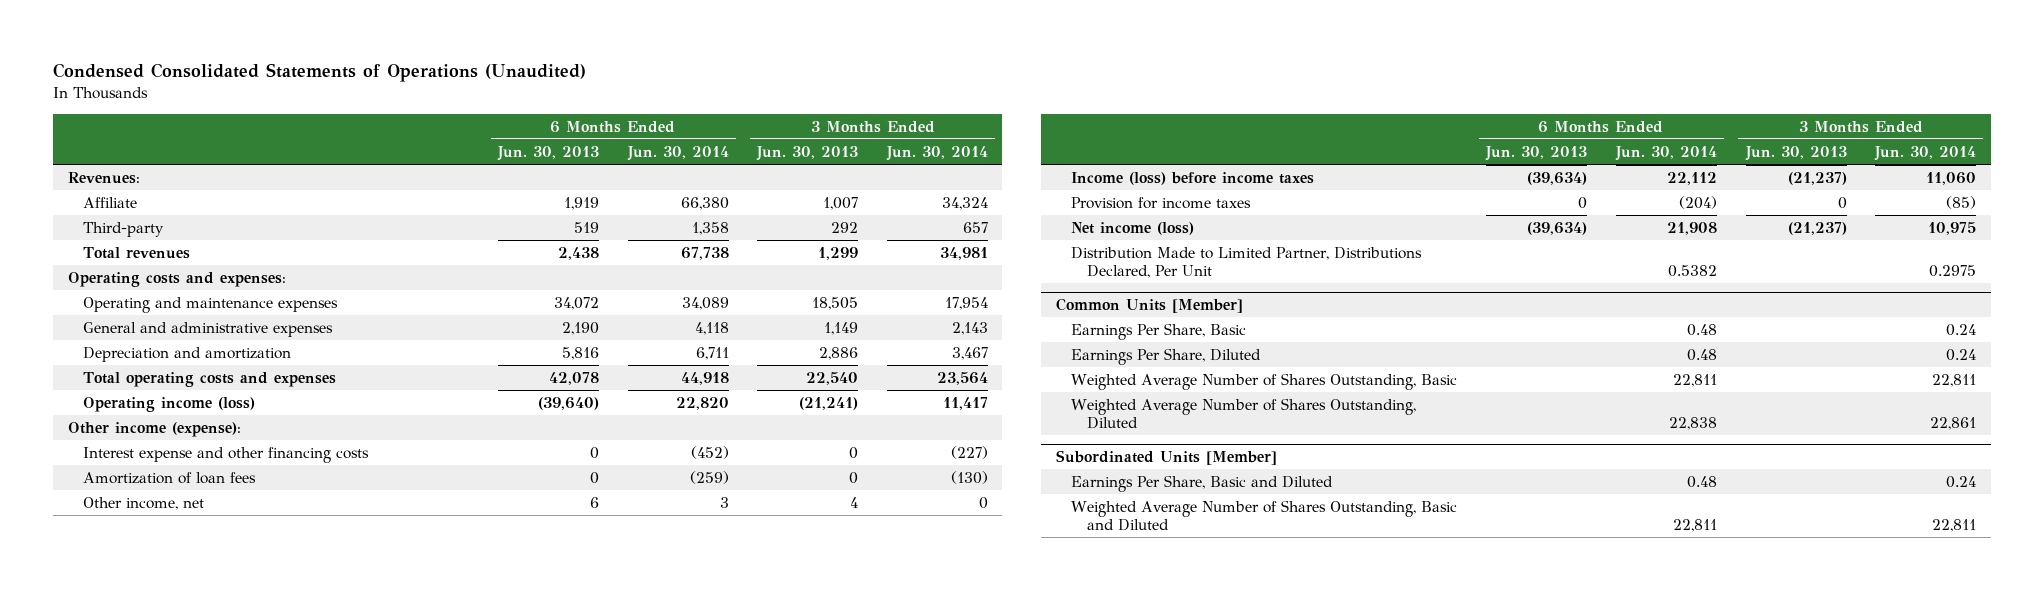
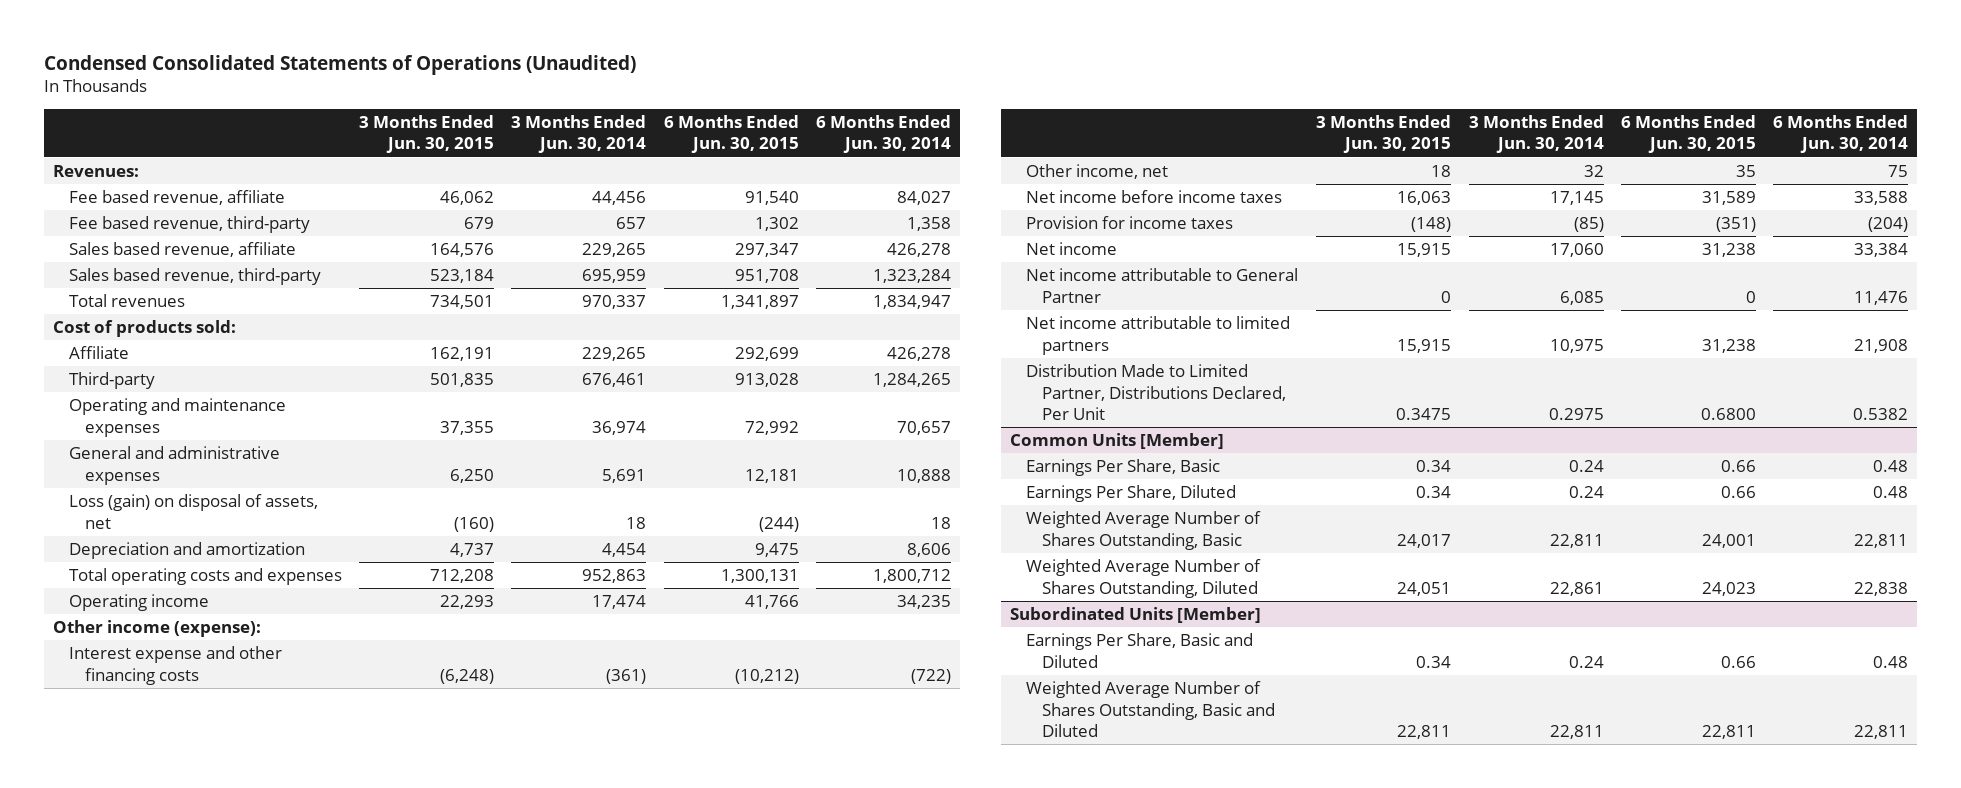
- | 6 Months Ended Jun. 30, 2013 | 6 Months Ended Jun. 30, 2014 | 3 Months Ended Jun. 30, 2013 | 3 Months Ended Jun. 30, 2014
+ | 3 Months Ended Jun. 30, 2015 | 3 Months Ended Jun. 30, 2014 | 6 Months Ended Jun. 30, 2015 | 6 Months Ended Jun. 30, 2014
- Affiliate | 1,919 | 66,380 | 1,007 | 34,324
- Third-party | 519 | 1,358 | 292 | 657
- Total revenues | 2,438 | 67,738 | 1,299 | 34,981
- Operating costs and expenses:
- Operating and maintenance expenses | 34,072 | 34,089 | 18,505 | 17,954
- General and administrative expenses | 2,190 | 4,118 | 1,149 | 2,143
- Depreciation and amortization | 5,816 | 6,711 | 2,886 | 3,467
- Total operating costs and expenses | 42,078 | 44,918 | 22,540 | 23,564
- Operating income (loss) | (39,640) | 22,820 | (21,241) | 11,417
+ Fee based revenue, affiliate | 46,062 | 44,456 | 91,540 | 84,027
+ Fee based revenue, third-party | 679 | 657 | 1,302 | 1,358
+ Sales based revenue, affiliate | 164,576 | 229,265 | 297,347 | 426,278
+ Sales based revenue, third-party | 523,184 | 695,959 | 951,708 | 1,323,284
+ Total revenues | 734,501 | 970,337 | 1,341,897 | 1,834,947
+ Cost of products sold:
+ Affiliate | 162,191 | 229,265 | 292,699 | 426,278
+ Third-party | 501,835 | 676,461 | 913,028 | 1,284,265
+ Operating and maintenance expenses | 37,355 | 36,974 | 72,992 | 70,657
+ General and administrative expenses | 6,250 | 5,691 | 12,181 | 10,888
+ Loss (gain) on disposal of assets, net | (160) | 18 | (244) | 18
+ Depreciation and amortization | 4,737 | 4,454 | 9,475 | 8,606
+ Total operating costs and expenses | 712,208 | 952,863 | 1,300,131 | 1,800,712
+ Operating income | 22,293 | 17,474 | 41,766 | 34,235
- Interest expense and other financing costs | 0 | (452) | 0 | (227)
- Amortization of loan fees | 0 | (259) | 0 | (130)
- Other income, net | 6 | 3 | 4 | 0
- Income (loss) before income taxes | (39,634) | 22,112 | (21,237) | 11,060
+ Interest expense and other financing costs | (6,248) | (361) | (10,212) | (722)
+ Other income, net | 18 | 32 | 35 | 75
+ Net income before income taxes | 16,063 | 17,145 | 31,589 | 33,588
- Net income (loss) | (39,634) | 21,908 | (21,237) | 10,975
+ Net income | 15,915 | 17,060 | 31,238 | 33,384
+ Net income attributable to General Partner | 0 | 6,085 | 0 | 11,476
+ Net income attributable to limited partners | 15,915 | 10,975 | 31,238 | 21,908

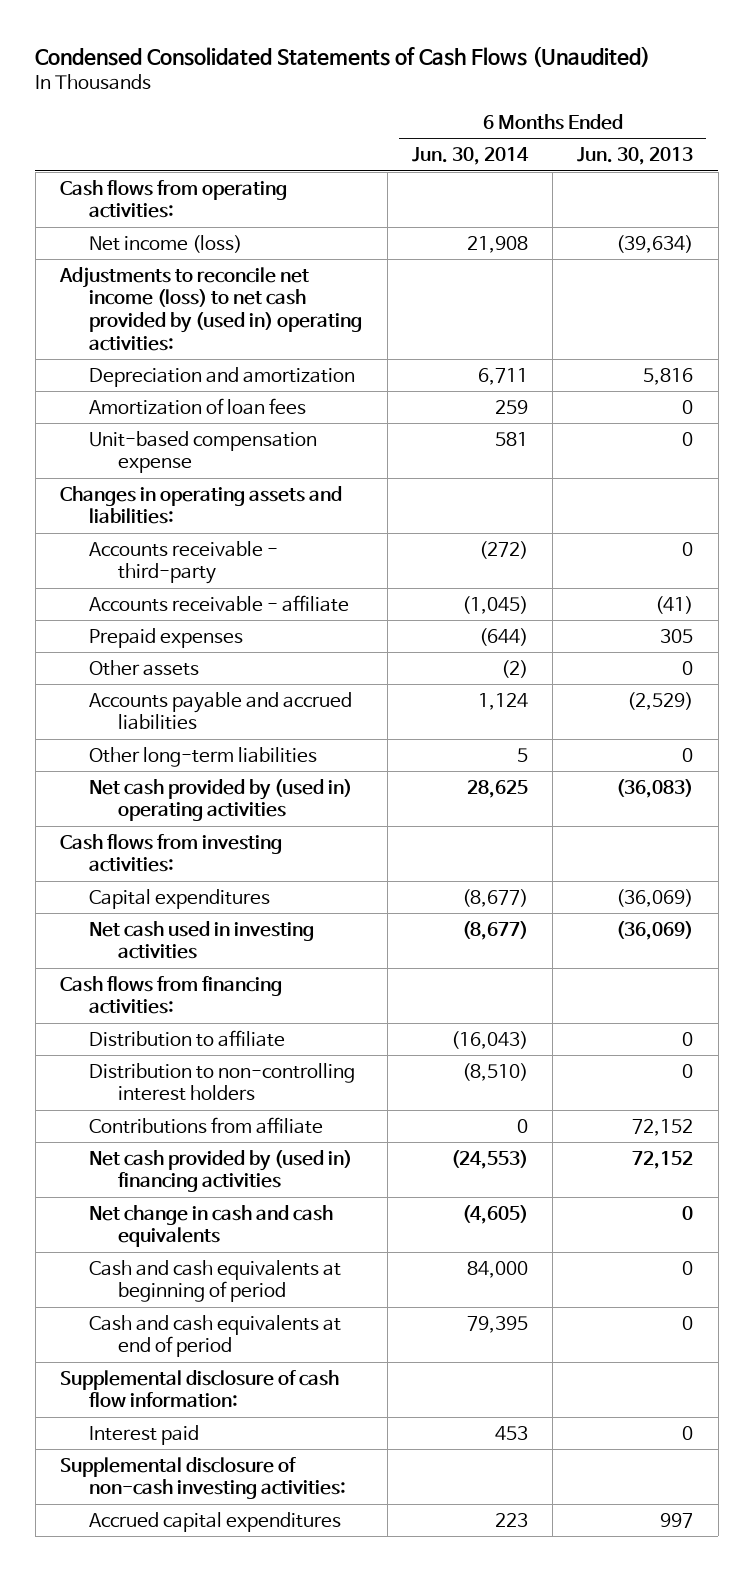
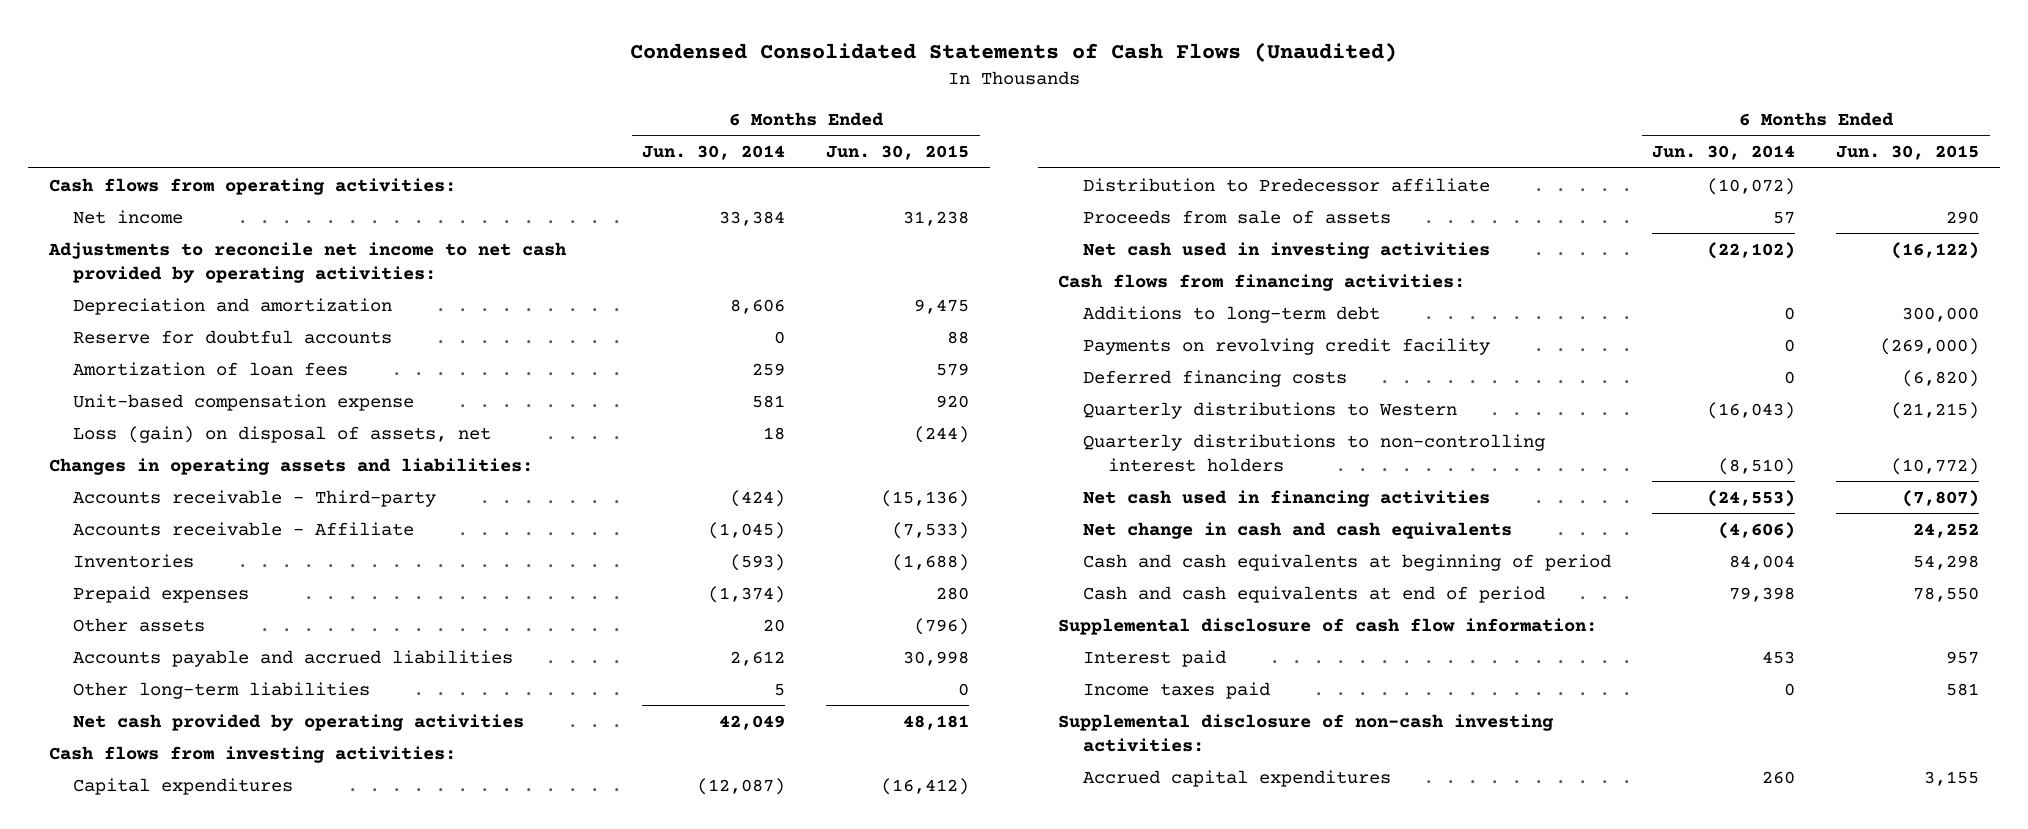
- | 6 Months Ended Jun. 30, 2014 | 6 Months Ended Jun. 30, 2013
+ | 6 Months Ended Jun. 30, 2014 | 6 Months Ended Jun. 30, 2015
- Net income (loss) | 21,908 | (39,634)
- Adjustments to reconcile net income (loss) to net cash provided by (used in) operating activities:
- Depreciation and amortization | 6,711 | 5,816
+ Net income | 33,384 | 31,238
+ Adjustments to reconcile net income to net cash provided by operating activities:
+ Depreciation and amortization | 8,606 | 9,475
+ Reserve for doubtful accounts | 0 | 88
+ Loss (gain) on disposal of assets, net | 18 | (244)
- Accounts receivable - third-party | (272) | 0
- Accounts receivable - affiliate | (1,045) | (41)
- Prepaid expenses | (644) | 305
- Other assets | (2) | 0
- Accounts payable and accrued liabilities | 1,124 | (2,529)
+ Accounts receivable - Third-party | (424) | (15,136)
+ Accounts receivable - Affiliate | (1,045) | (7,533)
+ Inventories | (593) | (1,688)
+ Prepaid expenses | (1,374) | 280
+ Other assets | 20 | (796)
+ Accounts payable and accrued liabilities | 2,612 | 30,998
- Net cash provided by (used in) operating activities | 28,625 | (36,083)
+ Net cash provided by operating activities | 42,049 | 48,181
- Capital expenditures | (8,677) | (36,069)
- Net cash used in investing activities | (8,677) | (36,069)
+ Capital expenditures | (12,087) | (16,412)
+ Distribution to Predecessor affiliate | (10,072) |
+ Proceeds from sale of assets | 57 | 290
+ Net cash used in investing activities | (22,102) | (16,122)
- Distribution to affiliate | (16,043) | 0
- Distribution to non-controlling interest holders | (8,510) | 0
- Contributions from affiliate | 0 | 72,152
- Net cash provided by (used in) financing activities | (24,553) | 72,152
- Net change in cash and cash equivalents | (4,605) | 0
- Cash and cash equivalents at beginning of period | 84,000 | 0
- Cash and cash equivalents at end of period | 79,395 | 0
+ Additions to long-term debt | 0 | 300,000
+ Payments on revolving credit facility | 0 | (269,000)
+ Deferred financing costs | 0 | (6,820)
+ Quarterly distributions to Western | (16,043) | (21,215)
+ Quarterly distributions to non-controlling interest holders | (8,510) | (10,772)
+ Net cash used in financing activities | (24,553) | (7,807)
+ Net change in cash and cash equivalents | (4,606) | 24,252
+ Cash and cash equivalents at beginning of period | 84,004 | 54,298
+ Cash and cash equivalents at end of period | 79,398 | 78,550
+ Income taxes paid | 0 | 581
- Accrued capital expenditures | 223 | 997
+ Accrued capital expenditures | 260 | 3,155

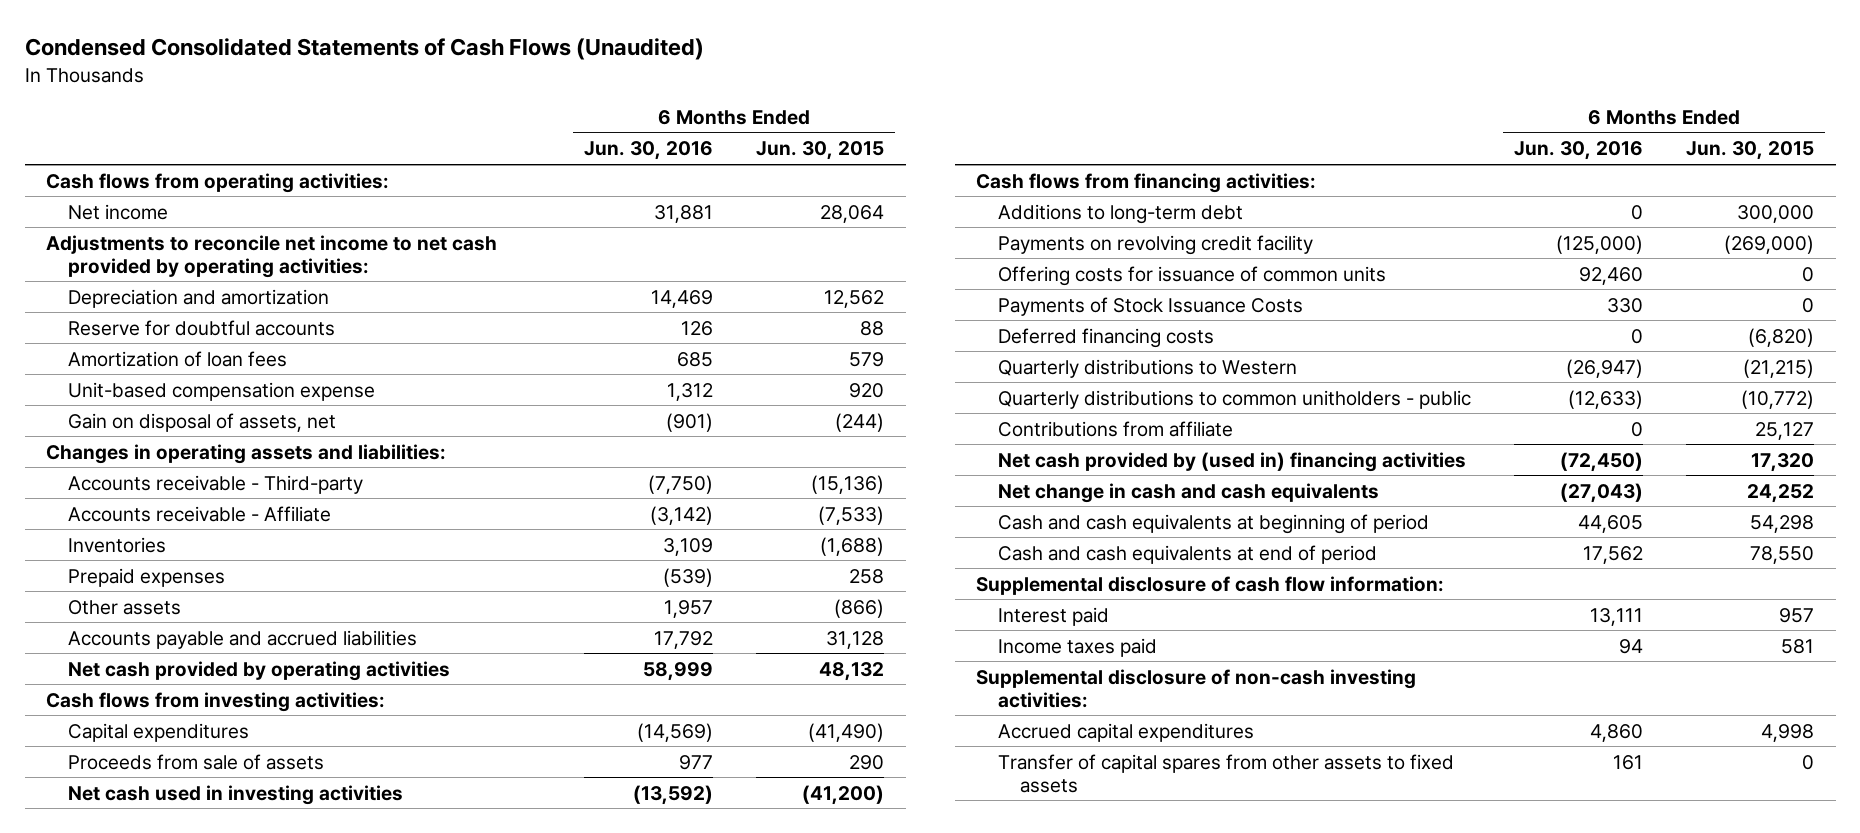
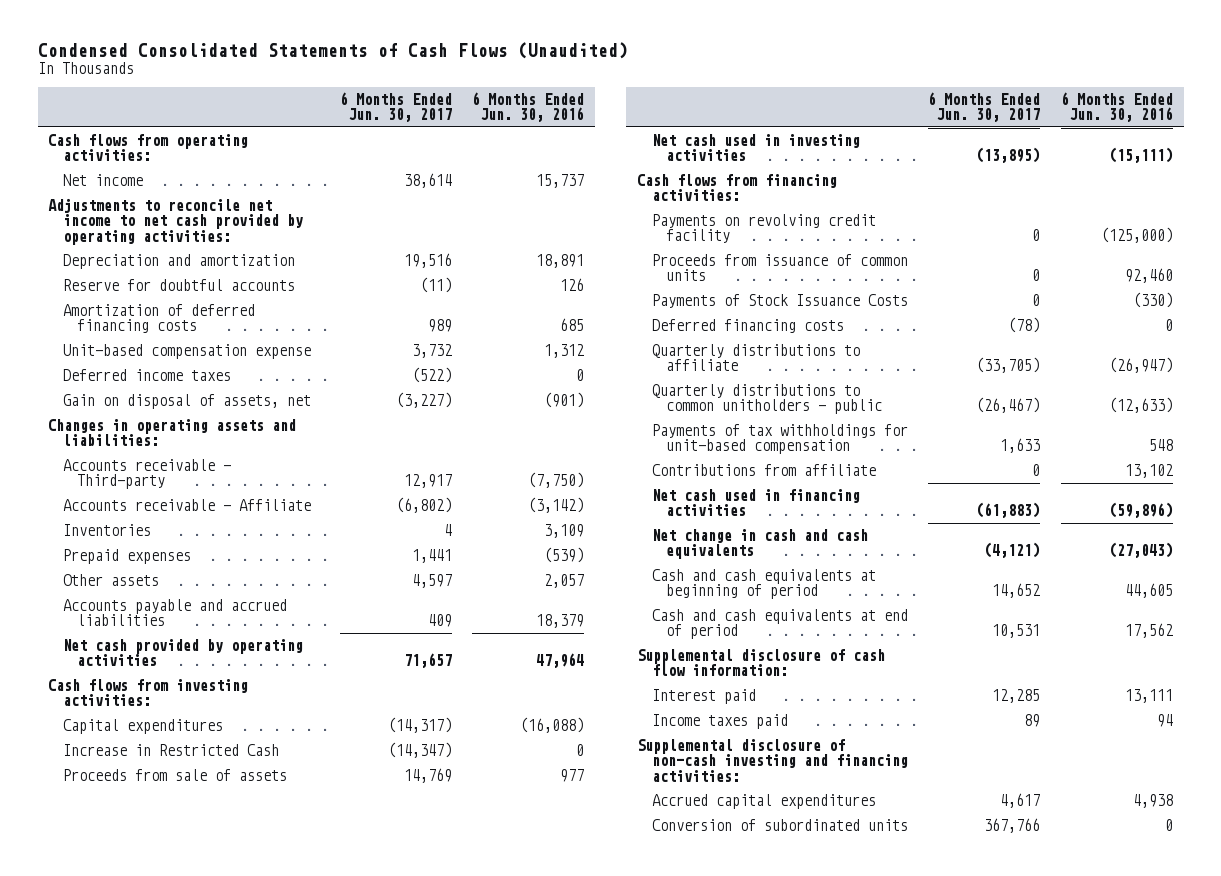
- | 6 Months Ended Jun. 30, 2016 | 6 Months Ended Jun. 30, 2015
+ | 6 Months Ended Jun. 30, 2017 | 6 Months Ended Jun. 30, 2016
- Net income | 31,881 | 28,064
+ Net income | 38,614 | 15,737
- Depreciation and amortization | 14,469 | 12,562
+ Depreciation and amortization | 19,516 | 18,891
- Amortization of loan fees | 685 | 579
+ Amortization of deferred financing costs | 989 | 685
+ Deferred income taxes | (522) | 0
- Other assets | 1,957 | (866)
- Accounts payable and accrued liabilities | 17,792 | 31,128
- Net cash provided by operating activities | 58,999 | 48,132
+ Other assets | 4,597 | 2,057
+ Accounts payable and accrued liabilities | 409 | 18,379
+ Net cash provided by operating activities | 71,657 | 47,964
- Capital expenditures | (14,569) | (41,490)
+ Capital expenditures | (14,317) | (16,088)
+ Increase in Restricted Cash | (14,347) | 0
- Net cash used in investing activities | (13,592) | (41,200)
+ Net cash used in investing activities | (13,895) | (15,111)
- Additions to long-term debt | 0 | 300,000
- Offering costs for issuance of common units | 92,460 | 0
- Payments of Stock Issuance Costs | 330 | 0
+ Proceeds from issuance of common units | 0 | 92,460
+ Payments of Stock Issuance Costs | 0 | (330)
- Quarterly distributions to Western | (26,947) | (21,215)
+ Quarterly distributions to affiliate | (33,705) | (26,947)
- Contributions from affiliate | 0 | 25,127
- Net cash provided by (used in) financing activities | (72,450) | 17,320
+ Payments of tax withholdings for unit-based compensation | 1,633 | 548
+ Contributions from affiliate | 0 | 13,102
+ Net cash used in financing activities | (61,883) | (59,896)
- Supplemental disclosure of non-cash investing activities:
- Accrued capital expenditures | 4,860 | 4,998
- Transfer of capital spares from other assets to fixed assets | 161 | 0
+ Supplemental disclosure of non-cash investing and financing activities:
+ Accrued capital expenditures | 4,617 | 4,938
+ Conversion of subordinated units | 367,766 | 0

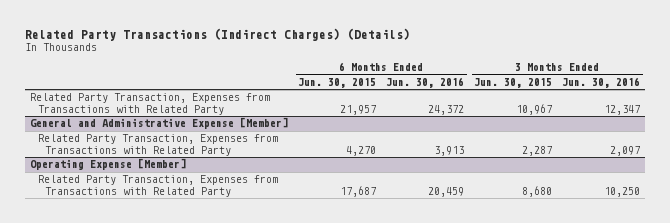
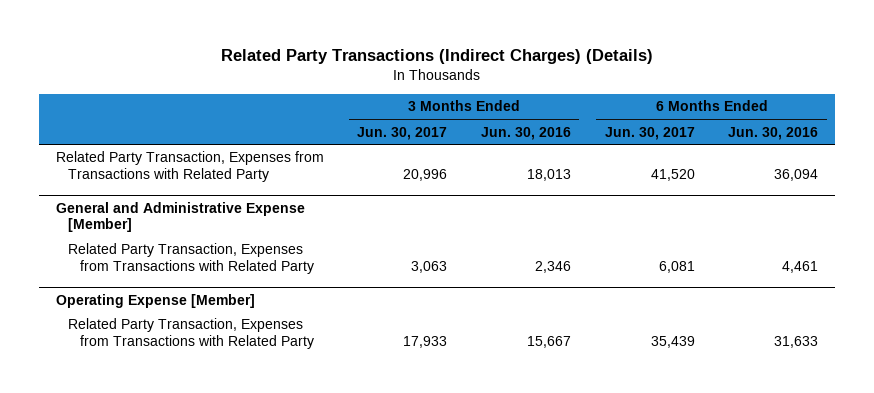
- | 6 Months Ended Jun. 30, 2015 | 6 Months Ended Jun. 30, 2016 | 3 Months Ended Jun. 30, 2015 | 3 Months Ended Jun. 30, 2016
+ | 3 Months Ended Jun. 30, 2017 | 3 Months Ended Jun. 30, 2016 | 6 Months Ended Jun. 30, 2017 | 6 Months Ended Jun. 30, 2016
- Related Party Transaction, Expenses from Transactions with Related Party | 21,957 | 24,372 | 10,967 | 12,347
+ Related Party Transaction, Expenses from Transactions with Related Party | 20,996 | 18,013 | 41,520 | 36,094
@ General and Administrative Expense [Member]
- Related Party Transaction, Expenses from Transactions with Related Party | 4,270 | 3,913 | 2,287 | 2,097
+ Related Party Transaction, Expenses from Transactions with Related Party | 3,063 | 2,346 | 6,081 | 4,461
@ Operating Expense [Member]
- Related Party Transaction, Expenses from Transactions with Related Party | 17,687 | 20,459 | 8,680 | 10,250
+ Related Party Transaction, Expenses from Transactions with Related Party | 17,933 | 15,667 | 35,439 | 31,633

